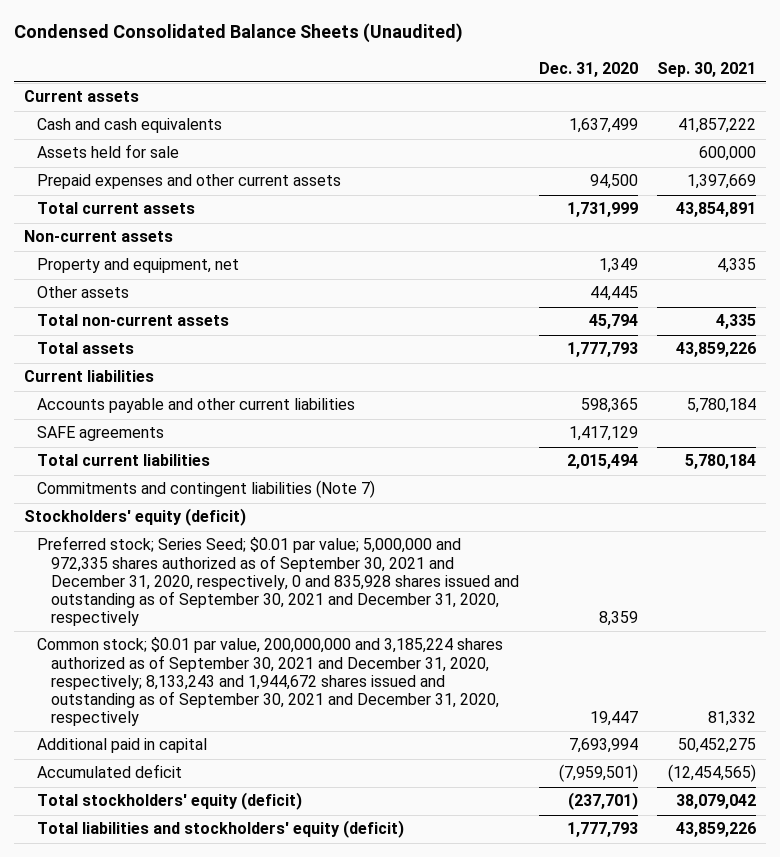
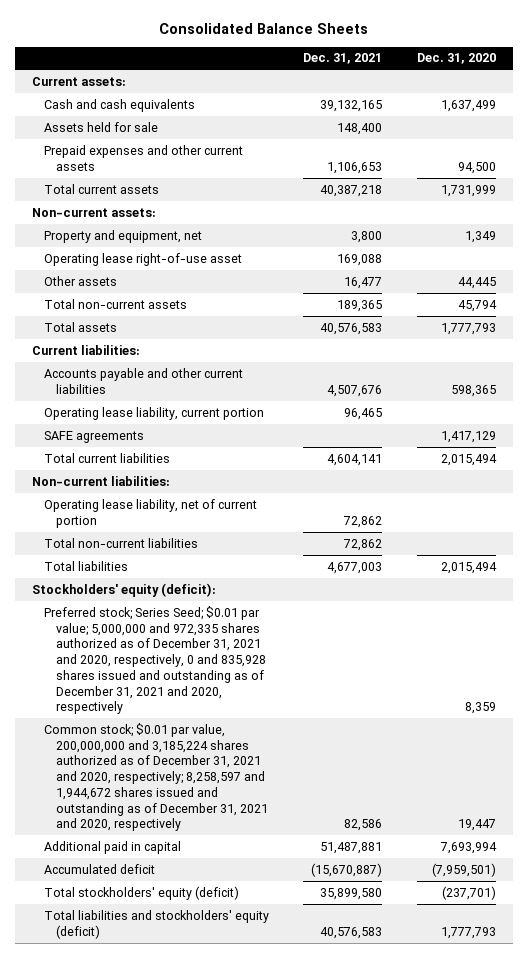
- Condensed Consolidated Balance Sheets (Unaudited)
+ Consolidated Balance Sheets
- | Dec. 31, 2020 | Sep. 30, 2021
+ | Dec. 31, 2021 | Dec. 31, 2020
- Current assets
+ Current assets:
- Non-current assets
+ Non-current assets:
+ Operating lease right-of-use asset | 169,088 |
- Current liabilities
+ Current liabilities:
+ Operating lease liability, current portion | 96,465 |
- Commitments and contingent liabilities (Note 7)
- Stockholders' equity (deficit)
- Preferred stock; Series Seed; $0.01 par value; 5,000,000 and 972,335 shares authorized as of September 30, 2021 and December 31, 2020, respectively, 0 and 835,928 shares issued and outstanding as of September 30, 2021 and December 31, 2020, respectively | 8,359 |
- Common stock; $0.01 par value, 200,000,000 and 3,185,224 shares authorized as of September 30, 2021 and December 31, 2020, respectively; 8,133,243 and 1,944,672 shares issued and outstanding as of September 30, 2021 and December 31, 2020, respectively | 19,447 | 81,332
+ Non-current liabilities:
+ Operating lease liability, net of current portion | 72,862 |
+ Total non-current liabilities | 72,862 |
+ Total liabilities | 4,677,003 | 2,015,494
+ Stockholders' equity (deficit):
+ Preferred stock; Series Seed; $0.01 par value; 5,000,000 and 972,335 shares authorized as of December 31, 2021 and 2020, respectively, 0 and 835,928 shares issued and outstanding as of December 31, 2021 and 2020, respectively | | 8,359
+ Common stock; $0.01 par value, 200,000,000 and 3,185,224 shares authorized as of December 31, 2021 and 2020, respectively; 8,258,597 and 1,944,672 shares issued and outstanding as of December 31, 2021 and 2020, respectively | 82,586 | 19,447

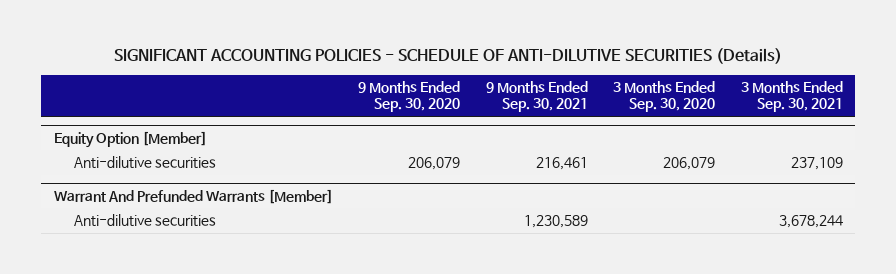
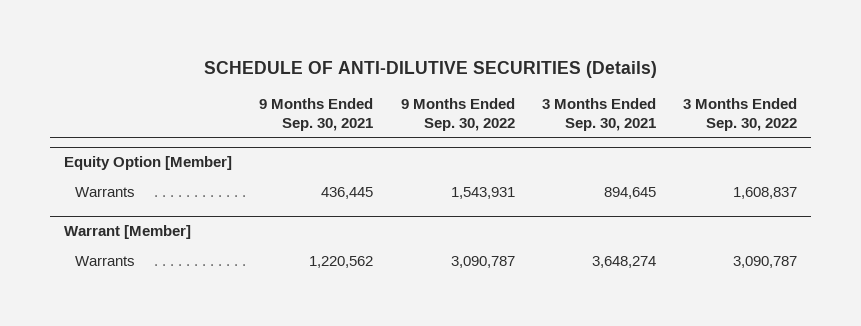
- SIGNIFICANT ACCOUNTING POLICIES - SCHEDULE OF ANTI-DILUTIVE SECURITIES (Details)
+ SCHEDULE OF ANTI-DILUTIVE SECURITIES (Details)
- | 9 Months Ended Sep. 30, 2020 | 9 Months Ended Sep. 30, 2021 | 3 Months Ended Sep. 30, 2020 | 3 Months Ended Sep. 30, 2021
+ | 9 Months Ended Sep. 30, 2021 | 9 Months Ended Sep. 30, 2022 | 3 Months Ended Sep. 30, 2021 | 3 Months Ended Sep. 30, 2022
@ Equity Option [Member]
- Anti-dilutive securities | 206,079 | 216,461 | 206,079 | 237,109
- Warrant And Prefunded Warrants [Member]
- Anti-dilutive securities | | 1,230,589 | | 3,678,244
@ Equity Option [Member]
+ Warrants | 436,445 | 1,543,931 | 894,645 | 1,608,837
+ Warrant [Member]
+ Warrants | 1,220,562 | 3,090,787 | 3,648,274 | 3,090,787

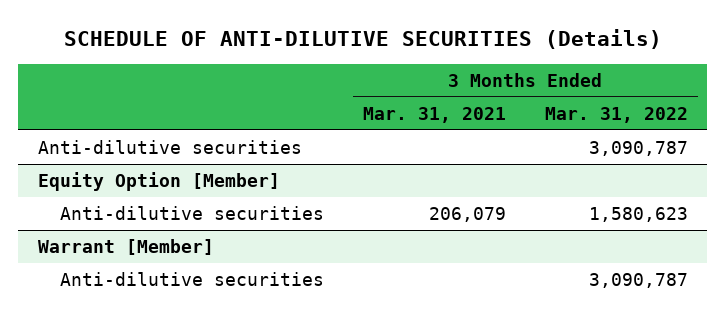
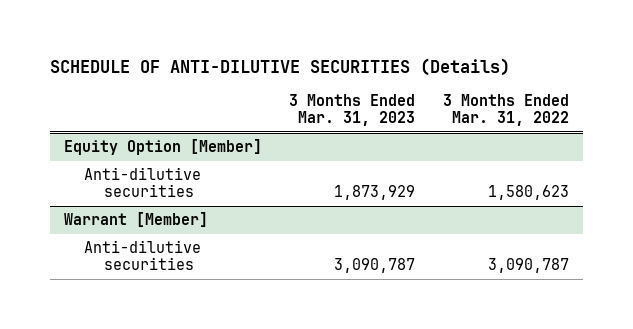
- | 3 Months Ended Mar. 31, 2021 | 3 Months Ended Mar. 31, 2022
+ | 3 Months Ended Mar. 31, 2023 | 3 Months Ended Mar. 31, 2022
- Anti-dilutive securities | | 3,090,787

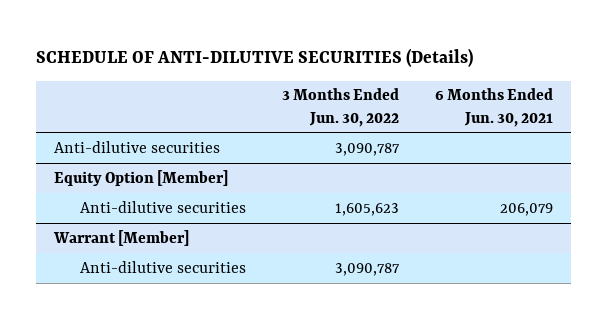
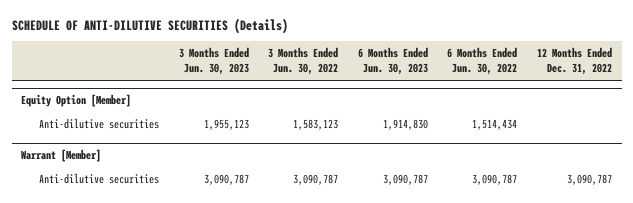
- | 3 Months Ended Jun. 30, 2022 | 6 Months Ended Jun. 30, 2021
+ | 3 Months Ended Jun. 30, 2023 | 3 Months Ended Jun. 30, 2022 | 6 Months Ended Jun. 30, 2023 | 6 Months Ended Jun. 30, 2022 | 12 Months Ended Dec. 31, 2022
- Anti-dilutive securities | 3,090,787 |
@ Equity Option [Member]
- Anti-dilutive securities | 1,605,623 | 206,079
+ Anti-dilutive securities | 1,955,123 | 1,583,123 | 1,914,830 | 1,514,434 |

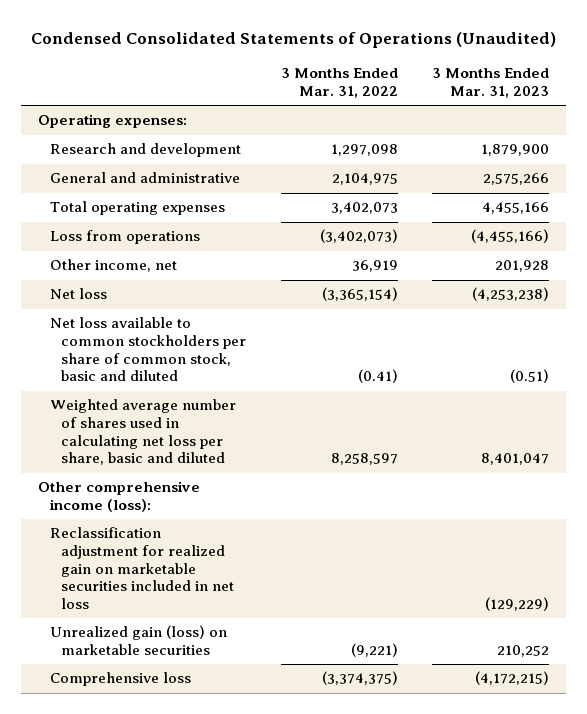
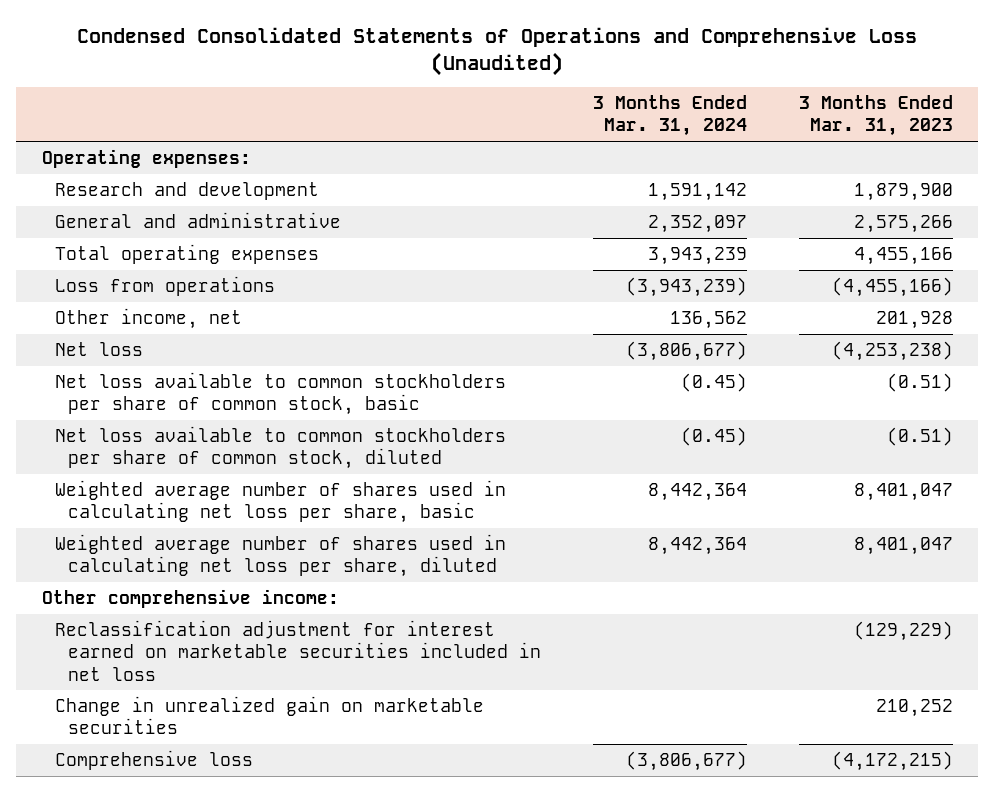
- Condensed Consolidated Statements of Operations (Unaudited)
+ Condensed Consolidated Statements of Operations and Comprehensive Loss (Unaudited)
- | 3 Months Ended Mar. 31, 2022 | 3 Months Ended Mar. 31, 2023
+ | 3 Months Ended Mar. 31, 2024 | 3 Months Ended Mar. 31, 2023
- Net loss available to common stockholders per share of common stock, basic and diluted | (0.41) | (0.51)
- Weighted average number of shares used in calculating net loss per share, basic and diluted | 8,258,597 | 8,401,047
- Other comprehensive income (loss):
- Reclassification adjustment for realized gain on marketable securities included in net loss | | (129,229)
- Unrealized gain (loss) on marketable securities | (9,221) | 210,252
+ Net loss available to common stockholders per share of common stock, basic | (0.45) | (0.51)
+ Net loss available to common stockholders per share of common stock, diluted | (0.45) | (0.51)
+ Weighted average number of shares used in calculating net loss per share, basic | 8,442,364 | 8,401,047
+ Weighted average number of shares used in calculating net loss per share, diluted | 8,442,364 | 8,401,047
+ Other comprehensive income:
+ Reclassification adjustment for interest earned on marketable securities included in net loss | | (129,229)
+ Change in unrealized gain on marketable securities | | 210,252

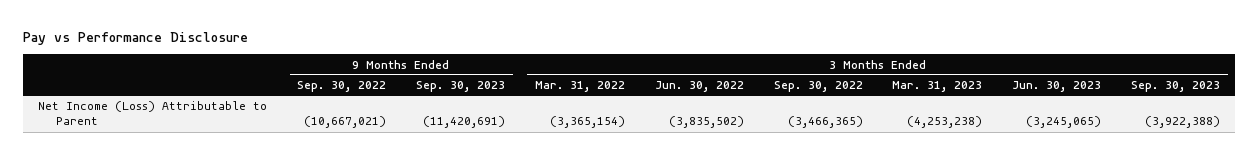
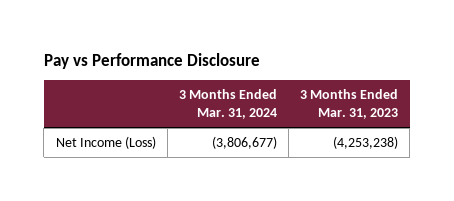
- | 9 Months Ended Sep. 30, 2022 | 9 Months Ended Sep. 30, 2023 | 3 Months Ended Mar. 31, 2022 | 3 Months Ended Jun. 30, 2022 | 3 Months Ended Sep. 30, 2022 | 3 Months Ended Mar. 31, 2023 | 3 Months Ended Jun. 30, 2023 | 3 Months Ended Sep. 30, 2023
+ | 3 Months Ended Mar. 31, 2024 | 3 Months Ended Mar. 31, 2023
- Net Income (Loss) Attributable to Parent | (10,667,021) | (11,420,691) | (3,365,154) | (3,835,502) | (3,466,365) | (4,253,238) | (3,245,065) | (3,922,388)
+ Net Income (Loss) | (3,806,677) | (4,253,238)

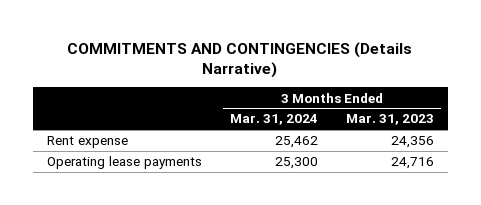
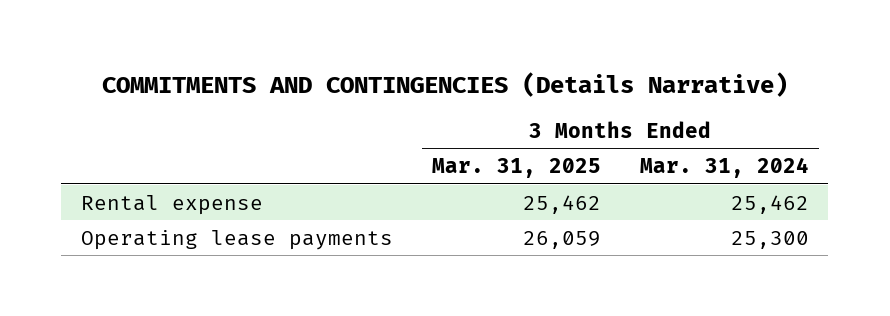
- | 3 Months Ended Mar. 31, 2024 | 3 Months Ended Mar. 31, 2023
+ | 3 Months Ended Mar. 31, 2025 | 3 Months Ended Mar. 31, 2024
- Rent expense | 25,462 | 24,356
+ Rental expense | 25,462 | 25,462

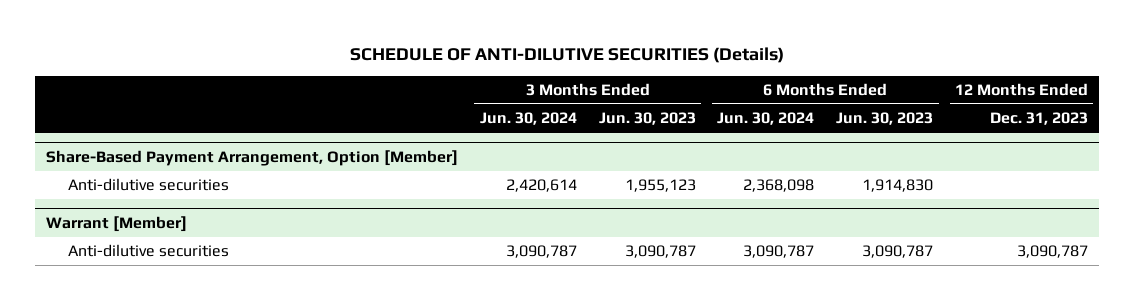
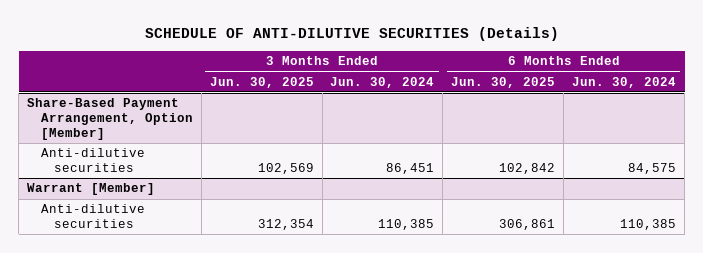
- | 3 Months Ended Jun. 30, 2024 | 3 Months Ended Jun. 30, 2023 | 6 Months Ended Jun. 30, 2024 | 6 Months Ended Jun. 30, 2023 | 12 Months Ended Dec. 31, 2023
+ | 3 Months Ended Jun. 30, 2025 | 3 Months Ended Jun. 30, 2024 | 6 Months Ended Jun. 30, 2025 | 6 Months Ended Jun. 30, 2024
@ Share-Based Payment Arrangement, Option [Member]
- Anti-dilutive securities | 2,420,614 | 1,955,123 | 2,368,098 | 1,914,830 |
+ Anti-dilutive securities | 102,569 | 86,451 | 102,842 | 84,575
@ Warrant [Member]
- Anti-dilutive securities | 3,090,787 | 3,090,787 | 3,090,787 | 3,090,787 | 3,090,787
+ Anti-dilutive securities | 312,354 | 110,385 | 306,861 | 110,385

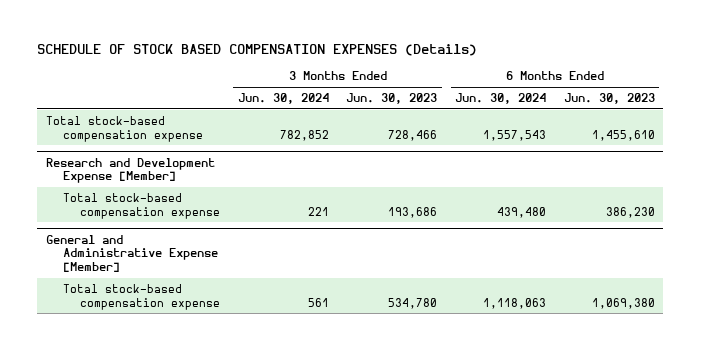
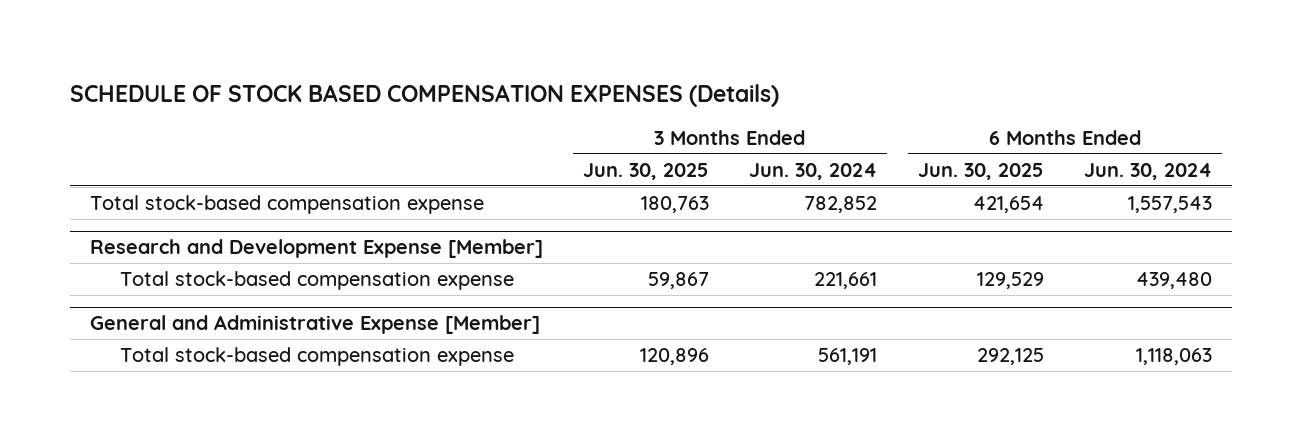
- | 3 Months Ended Jun. 30, 2024 | 3 Months Ended Jun. 30, 2023 | 6 Months Ended Jun. 30, 2024 | 6 Months Ended Jun. 30, 2023
+ | 3 Months Ended Jun. 30, 2025 | 3 Months Ended Jun. 30, 2024 | 6 Months Ended Jun. 30, 2025 | 6 Months Ended Jun. 30, 2024
@ Research and Development Expense [Member]
- Total stock-based compensation expense | 221 | 193,686 | 439,480 | 386,230
+ Total stock-based compensation expense | 59,867 | 221,661 | 129,529 | 439,480
@ General and Administrative Expense [Member]
- Total stock-based compensation expense | 561 | 534,780 | 1,118,063 | 1,069,380
+ Total stock-based compensation expense | 120,896 | 561,191 | 292,125 | 1,118,063

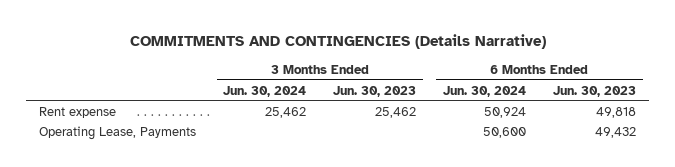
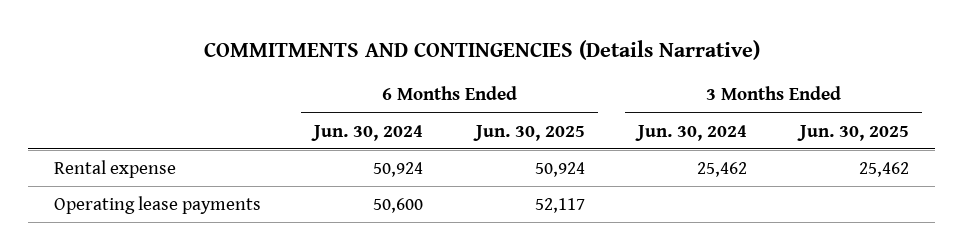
- | 3 Months Ended Jun. 30, 2024 | 3 Months Ended Jun. 30, 2023 | 6 Months Ended Jun. 30, 2024 | 6 Months Ended Jun. 30, 2023
+ | 6 Months Ended Jun. 30, 2024 | 6 Months Ended Jun. 30, 2025 | 3 Months Ended Jun. 30, 2024 | 3 Months Ended Jun. 30, 2025
- Rent expense | 25,462 | 25,462 | 50,924 | 49,818
- Operating Lease, Payments | | | 50,600 | 49,432
+ Rental expense | 50,924 | 50,924 | 25,462 | 25,462
+ Operating lease payments | 50,600 | 52,117 | |

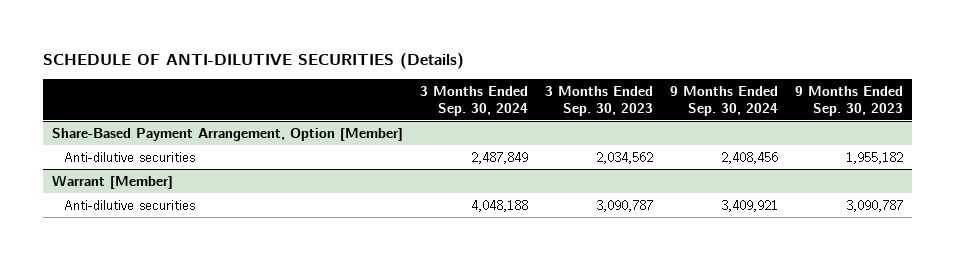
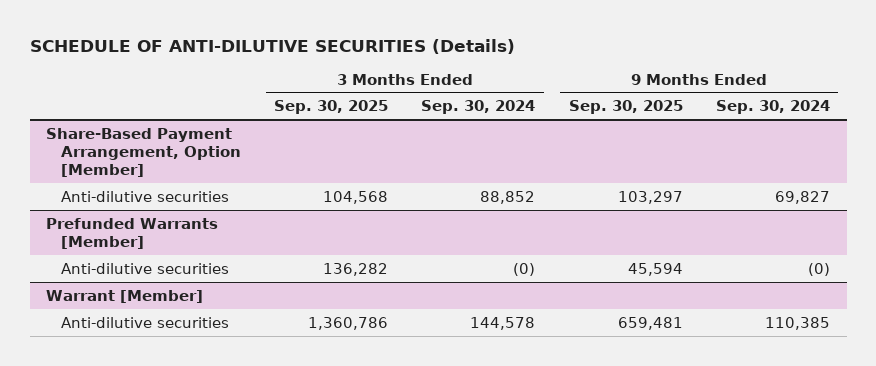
- | 3 Months Ended Sep. 30, 2024 | 3 Months Ended Sep. 30, 2023 | 9 Months Ended Sep. 30, 2024 | 9 Months Ended Sep. 30, 2023
+ | 3 Months Ended Sep. 30, 2025 | 3 Months Ended Sep. 30, 2024 | 9 Months Ended Sep. 30, 2025 | 9 Months Ended Sep. 30, 2024
@ Share-Based Payment Arrangement, Option [Member]
- Anti-dilutive securities | 2,487,849 | 2,034,562 | 2,408,456 | 1,955,182
+ Anti-dilutive securities | 104,568 | 88,852 | 103,297 | 69,827
+ Prefunded Warrants [Member]
+ Anti-dilutive securities | 136,282 | (0) | 45,594 | (0)
@ Warrant [Member]
- Anti-dilutive securities | 4,048,188 | 3,090,787 | 3,409,921 | 3,090,787
+ Anti-dilutive securities | 1,360,786 | 144,578 | 659,481 | 110,385

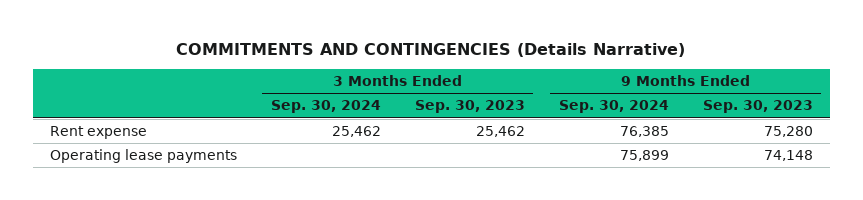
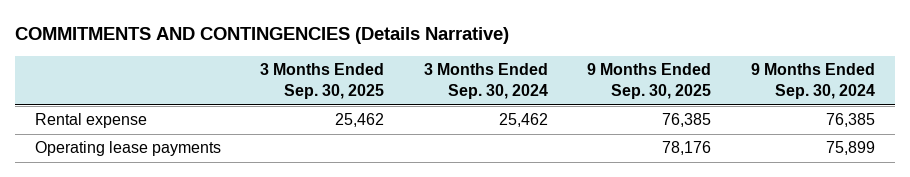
- | 3 Months Ended Sep. 30, 2024 | 3 Months Ended Sep. 30, 2023 | 9 Months Ended Sep. 30, 2024 | 9 Months Ended Sep. 30, 2023
+ | 3 Months Ended Sep. 30, 2025 | 3 Months Ended Sep. 30, 2024 | 9 Months Ended Sep. 30, 2025 | 9 Months Ended Sep. 30, 2024
- Rent expense | 25,462 | 25,462 | 76,385 | 75,280
+ Rental expense | 25,462 | 25,462 | 76,385 | 76,385

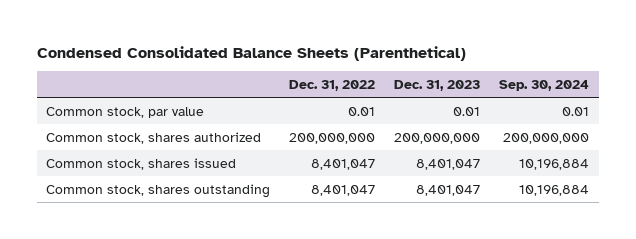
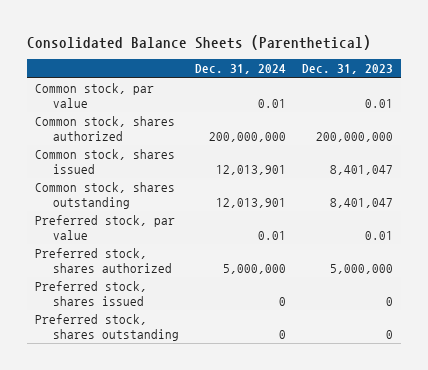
- Condensed Consolidated Balance Sheets (Parenthetical)
+ Consolidated Balance Sheets (Parenthetical)
- | Dec. 31, 2022 | Dec. 31, 2023 | Sep. 30, 2024
+ | Dec. 31, 2024 | Dec. 31, 2023
+ Preferred stock, par value | 0.01 | 0.01
+ Preferred stock, shares authorized | 5,000,000 | 5,000,000
+ Preferred stock, shares issued | 0 | 0
+ Preferred stock, shares outstanding | 0 | 0

